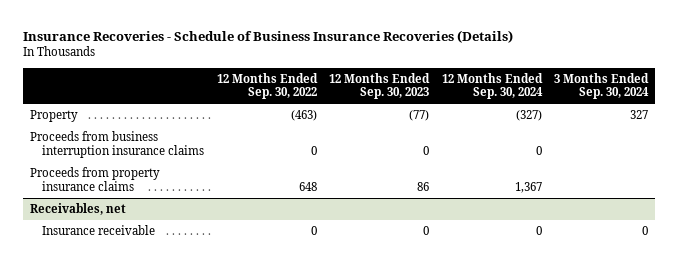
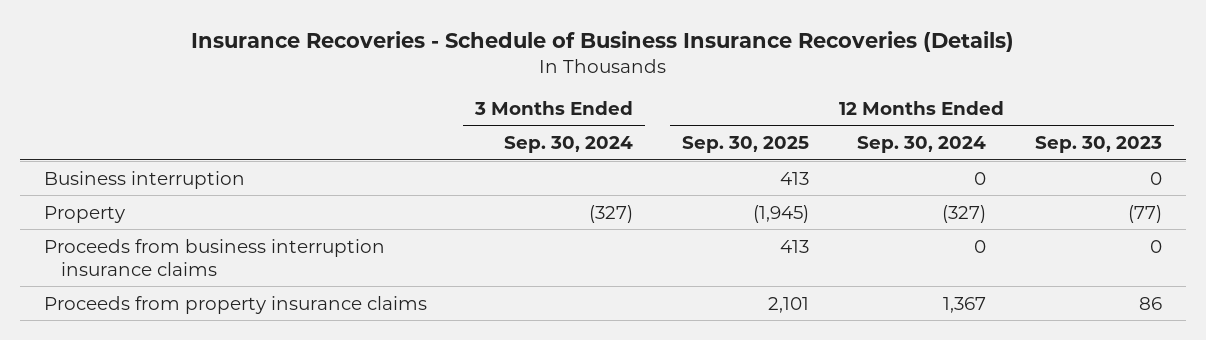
- | 12 Months Ended Sep. 30, 2022 | 12 Months Ended Sep. 30, 2023 | 12 Months Ended Sep. 30, 2024 | 3 Months Ended Sep. 30, 2024
+ | 3 Months Ended Sep. 30, 2024 | 12 Months Ended Sep. 30, 2025 | 12 Months Ended Sep. 30, 2024 | 12 Months Ended Sep. 30, 2023
- Property | (463) | (77) | (327) | 327
+ Business interruption | | 413 | 0 | 0
+ Property | (327) | (1,945) | (327) | (77)
- Receivables, net
- Insurance receivable | 0 | 0 | 0 | 0

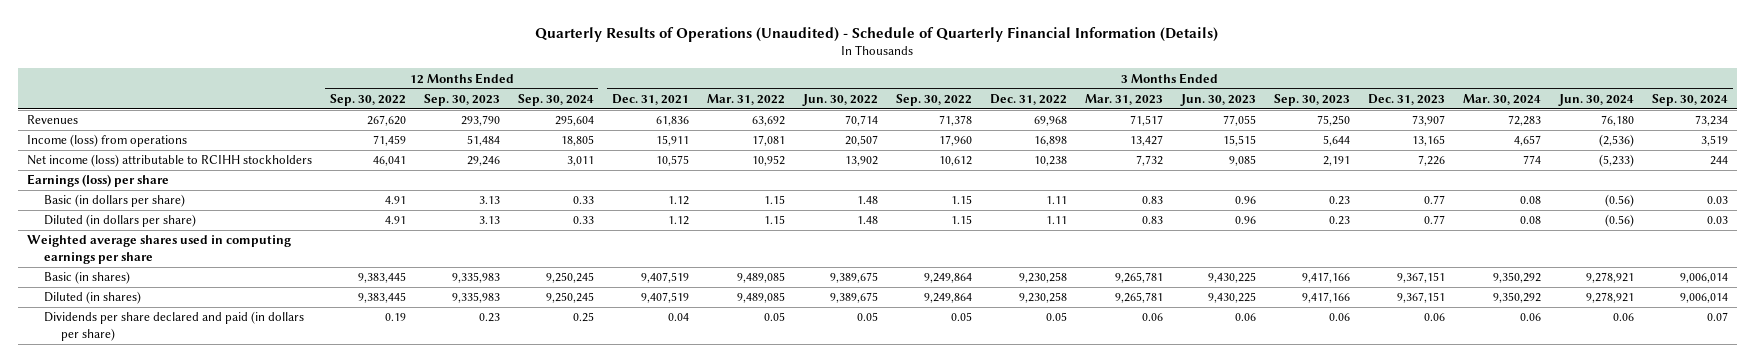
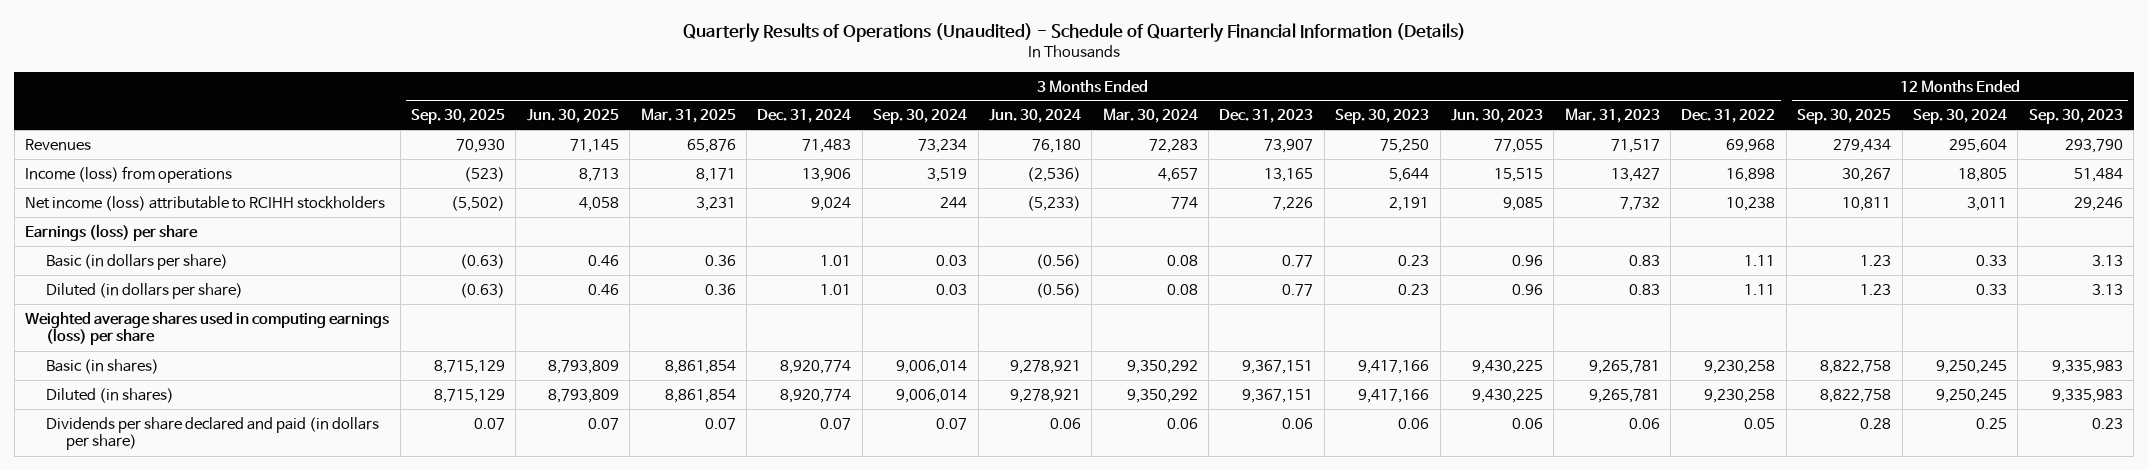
- | 12 Months Ended Sep. 30, 2022 | 12 Months Ended Sep. 30, 2023 | 12 Months Ended Sep. 30, 2024 | 3 Months Ended Dec. 31, 2021 | 3 Months Ended Mar. 31, 2022 | 3 Months Ended Jun. 30, 2022 | 3 Months Ended Sep. 30, 2022 | 3 Months Ended Dec. 31, 2022 | 3 Months Ended Mar. 31, 2023 | 3 Months Ended Jun. 30, 2023 | 3 Months Ended Sep. 30, 2023 | 3 Months Ended Dec. 31, 2023 | 3 Months Ended Mar. 30, 2024 | 3 Months Ended Jun. 30, 2024 | 3 Months Ended Sep. 30, 2024
+ | 3 Months Ended Sep. 30, 2025 | 3 Months Ended Jun. 30, 2025 | 3 Months Ended Mar. 31, 2025 | 3 Months Ended Dec. 31, 2024 | 3 Months Ended Sep. 30, 2024 | 3 Months Ended Jun. 30, 2024 | 3 Months Ended Mar. 30, 2024 | 3 Months Ended Dec. 31, 2023 | 3 Months Ended Sep. 30, 2023 | 3 Months Ended Jun. 30, 2023 | 3 Months Ended Mar. 31, 2023 | 3 Months Ended Dec. 31, 2022 | 12 Months Ended Sep. 30, 2025 | 12 Months Ended Sep. 30, 2024 | 12 Months Ended Sep. 30, 2023
- Weighted average shares used in computing earnings per share
+ Weighted average shares used in computing earnings (loss) per share

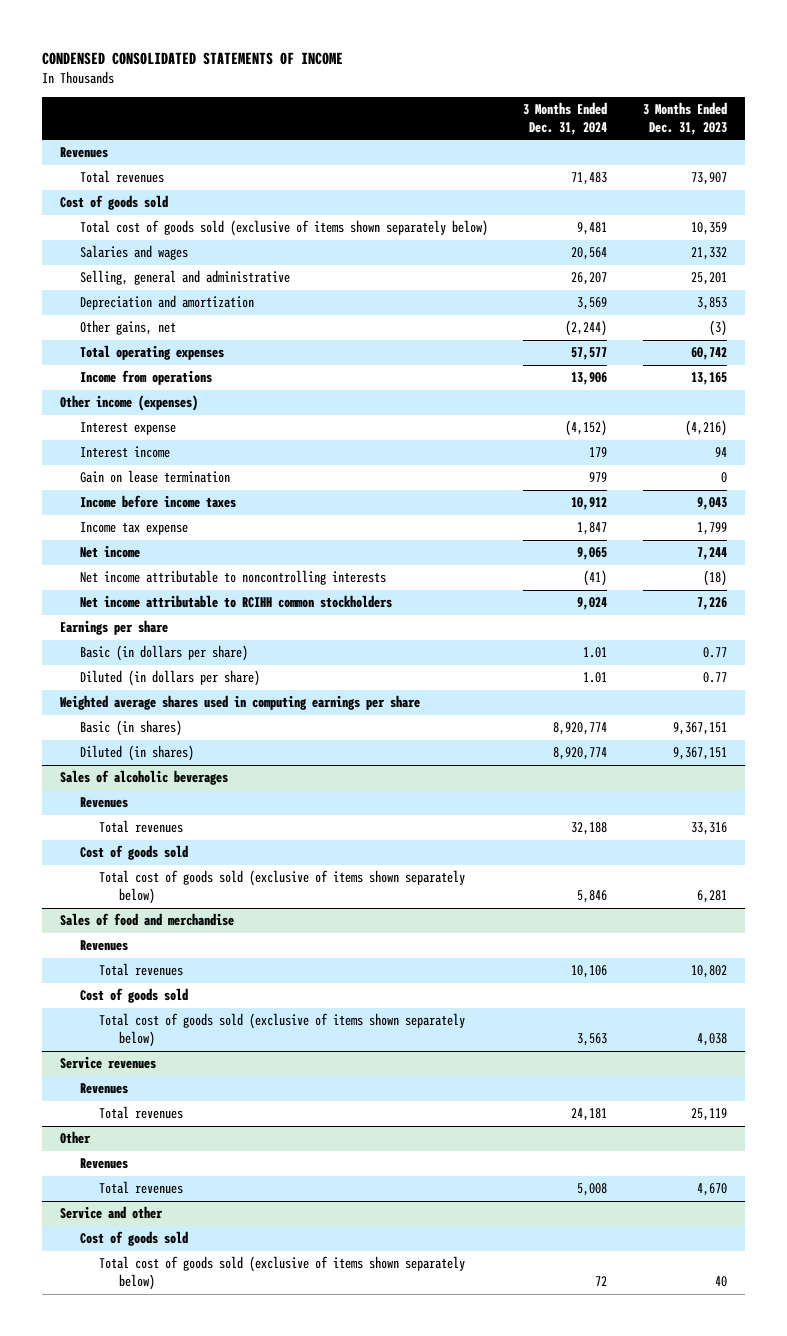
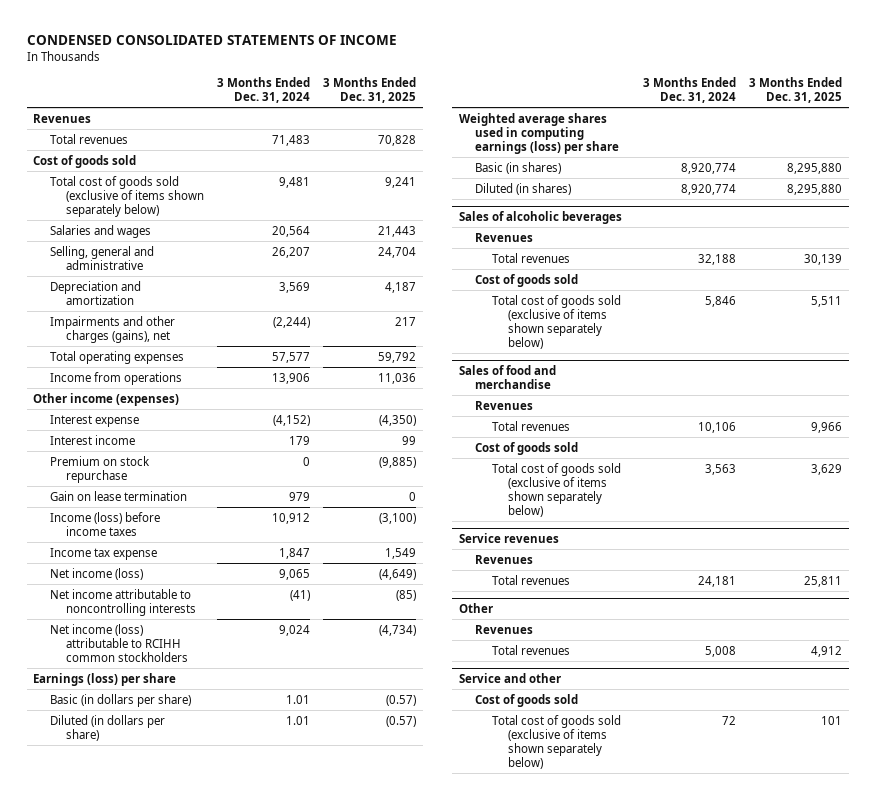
- | 3 Months Ended Dec. 31, 2024 | 3 Months Ended Dec. 31, 2023
+ | 3 Months Ended Dec. 31, 2024 | 3 Months Ended Dec. 31, 2025
- Other gains, net | (2,244) | (3)
+ Impairments and other charges (gains), net | (2,244) | 217
+ Premium on stock repurchase | 0 | (9,885)
- Income before income taxes | 10,912 | 9,043
+ Income (loss) before income taxes | 10,912 | (3,100)
- Net income | 9,065 | 7,244
+ Net income (loss) | 9,065 | (4,649)
- Net income attributable to RCIHH common stockholders | 9,024 | 7,226
- Earnings per share
+ Net income (loss) attributable to RCIHH common stockholders | 9,024 | (4,734)
+ Earnings (loss) per share
- Weighted average shares used in computing earnings per share
+ Weighted average shares used in computing earnings (loss) per share

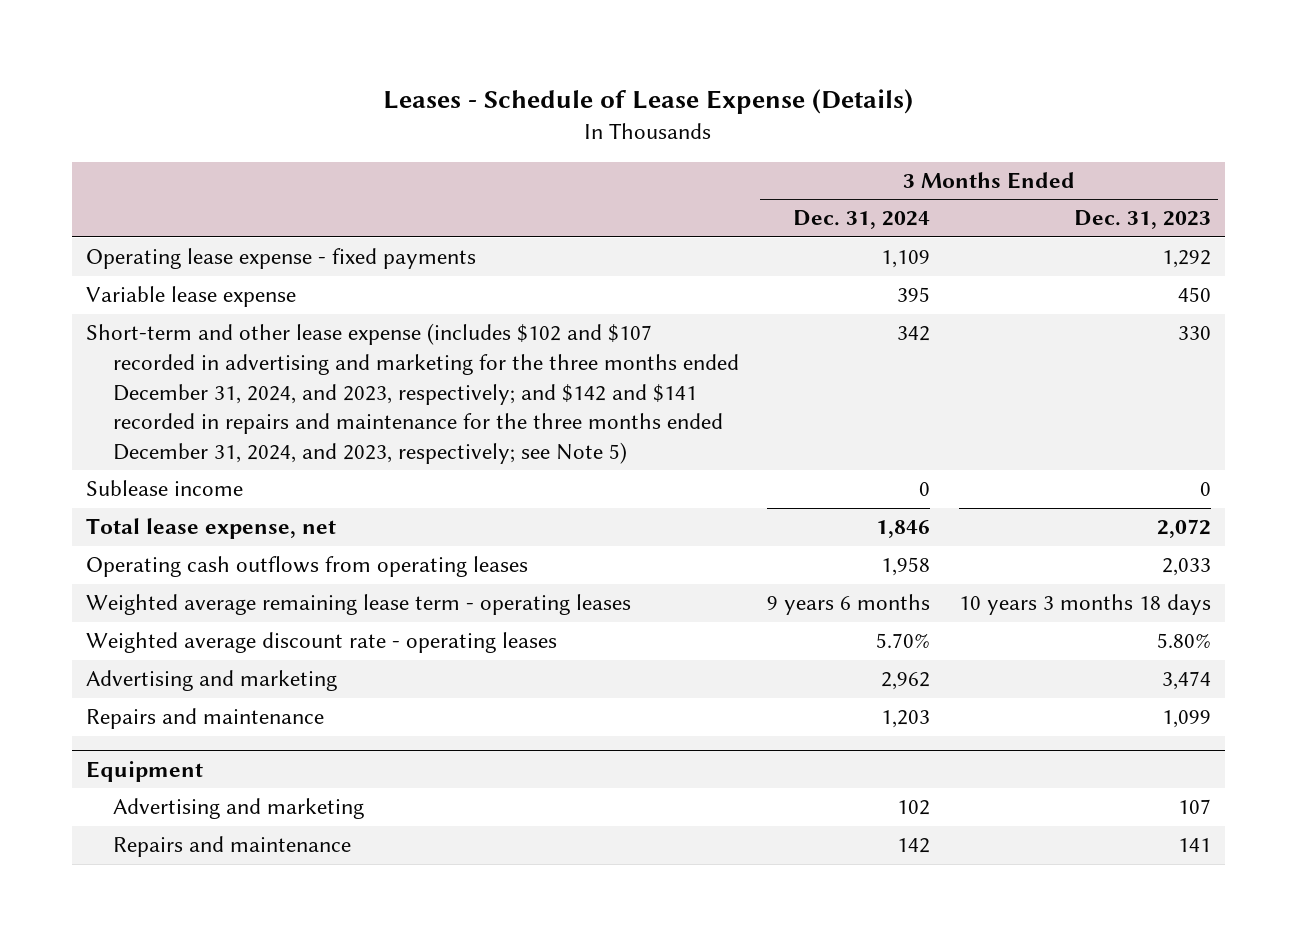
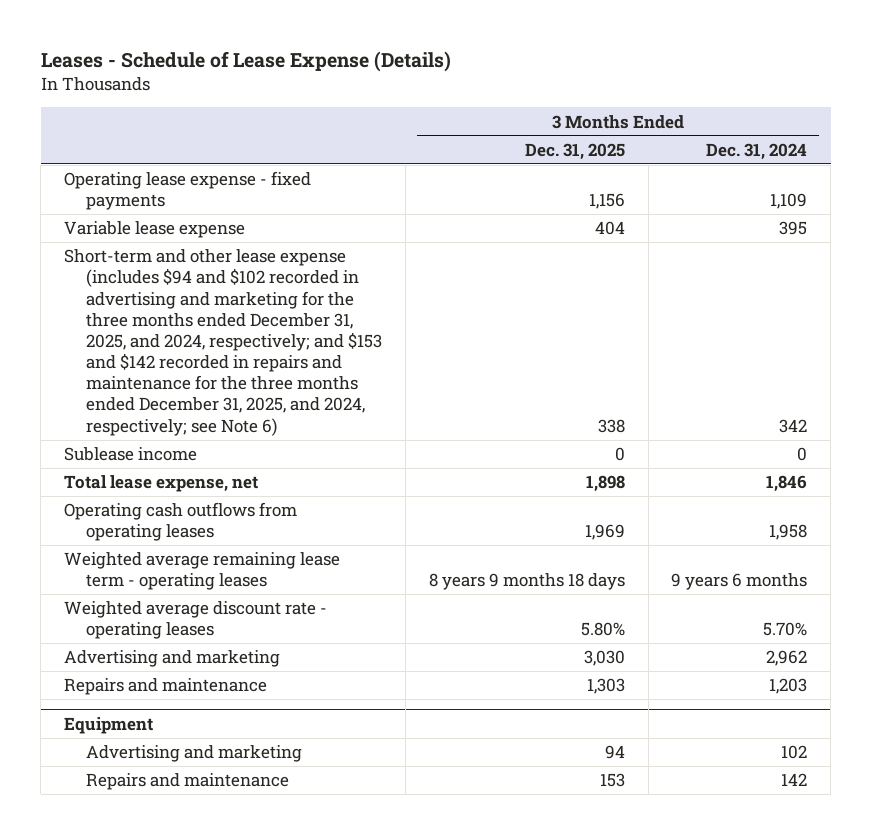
- | 3 Months Ended Dec. 31, 2024 | 3 Months Ended Dec. 31, 2023
+ | 3 Months Ended Dec. 31, 2025 | 3 Months Ended Dec. 31, 2024
- Short-term and other lease expense (includes $102 and $107 recorded in advertising and marketing for the three months ended December 31, 2024, and 2023, respectively; and $142 and $141 recorded in repairs and maintenance for the three months ended December 31, 2024, and 2023, respectively; see Note 5) | 342 | 330
+ Short-term and other lease expense (includes $94 and $102 recorded in advertising and marketing for the three months ended December 31, 2025, and 2024, respectively; and $153 and $142 recorded in repairs and maintenance for the three months ended December 31, 2025, and 2024, respectively; see Note 6) | 338 | 342

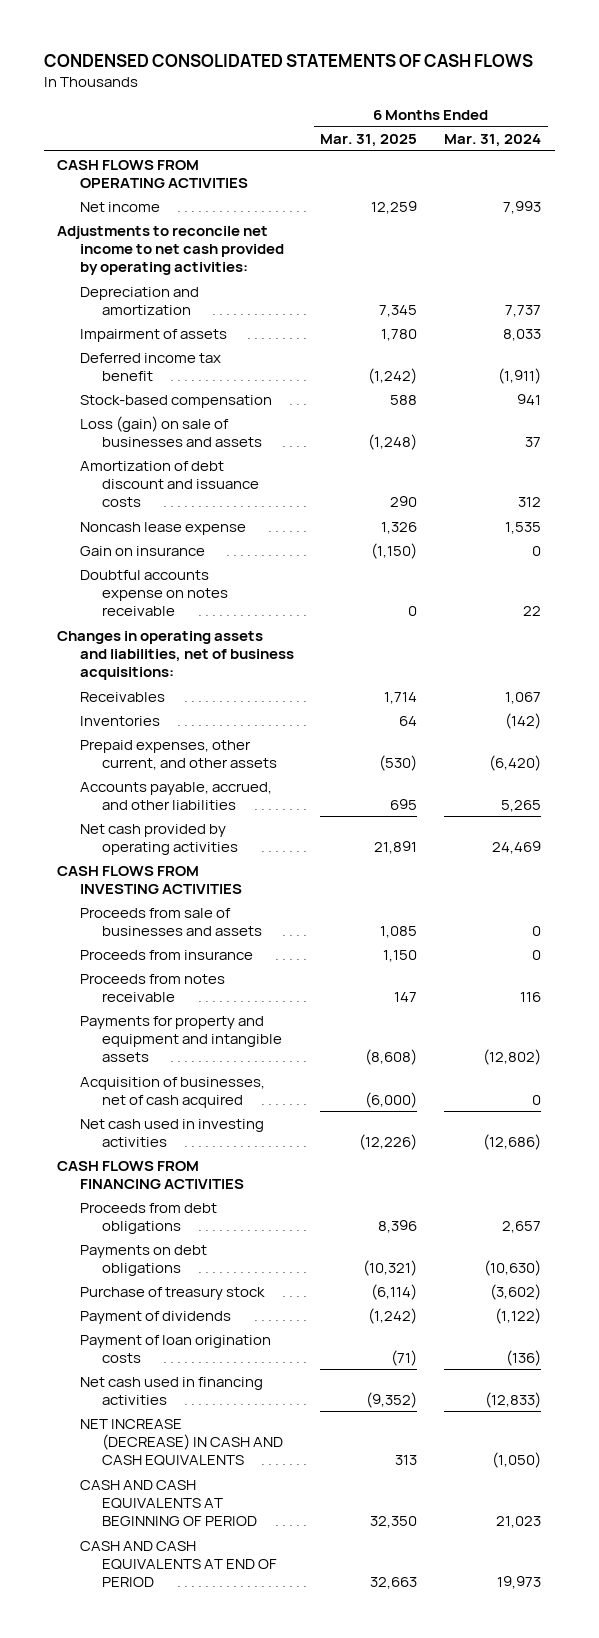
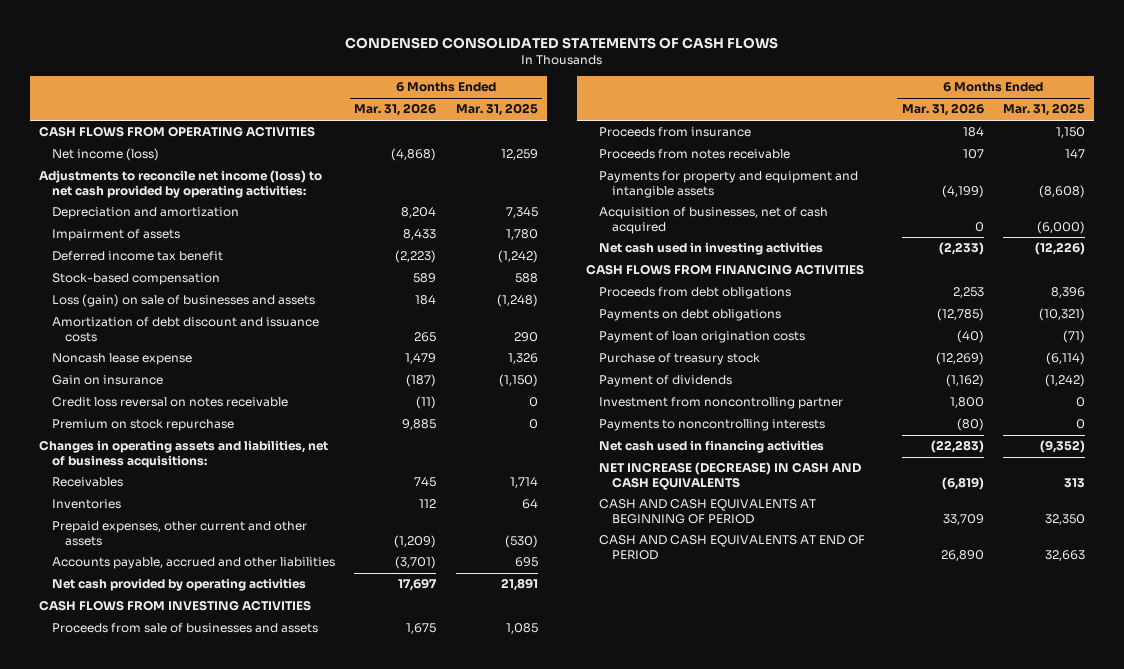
- | 6 Months Ended Mar. 31, 2025 | 6 Months Ended Mar. 31, 2024
+ | 6 Months Ended Mar. 31, 2026 | 6 Months Ended Mar. 31, 2025
- Net income | 12,259 | 7,993
- Adjustments to reconcile net income to net cash provided by operating activities:
+ Net income (loss) | (4,868) | 12,259
+ Adjustments to reconcile net income (loss) to net cash provided by operating activities:
- Doubtful accounts expense on notes receivable | 0 | 22
+ Credit loss reversal on notes receivable | (11) | 0
+ Premium on stock repurchase | 9,885 | 0
- Prepaid expenses, other current, and other assets | (530) | (6,420)
- Accounts payable, accrued, and other liabilities | 695 | 5,265
+ Prepaid expenses, other current and other assets | (1,209) | (530)
+ Accounts payable, accrued and other liabilities | (3,701) | 695
moved up: Payment of loan origination costs | (40) | (71)
+ Investment from noncontrolling partner | 1,800 | 0
+ Payments to noncontrolling interests | (80) | 0

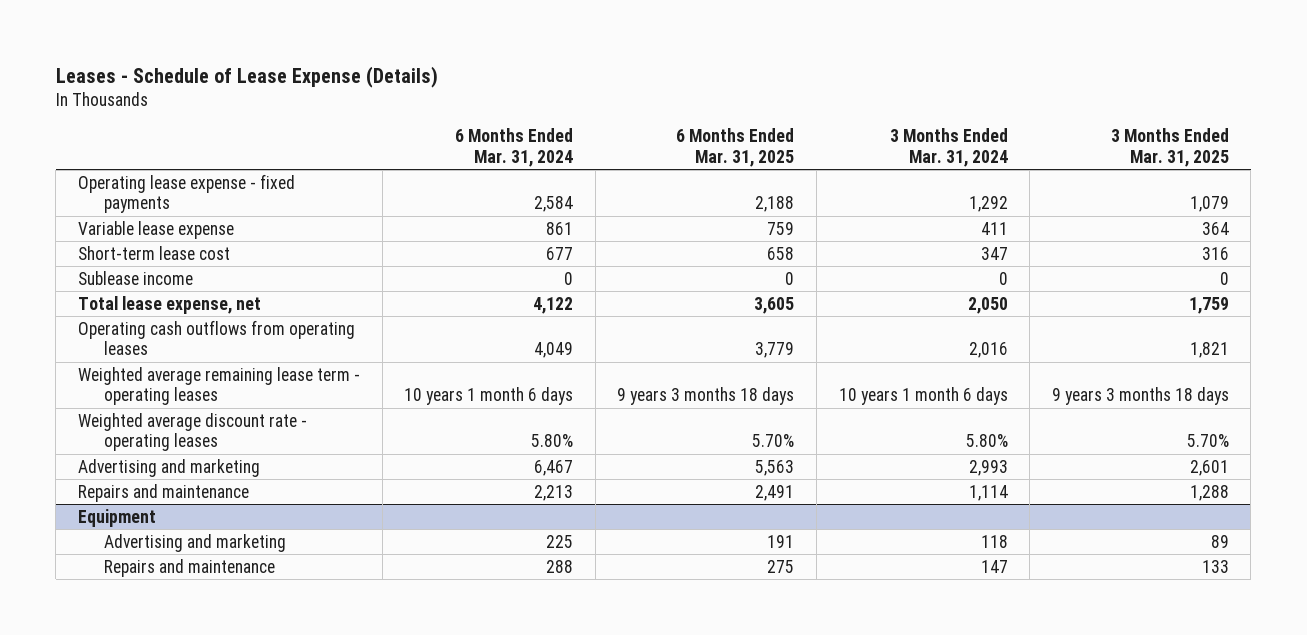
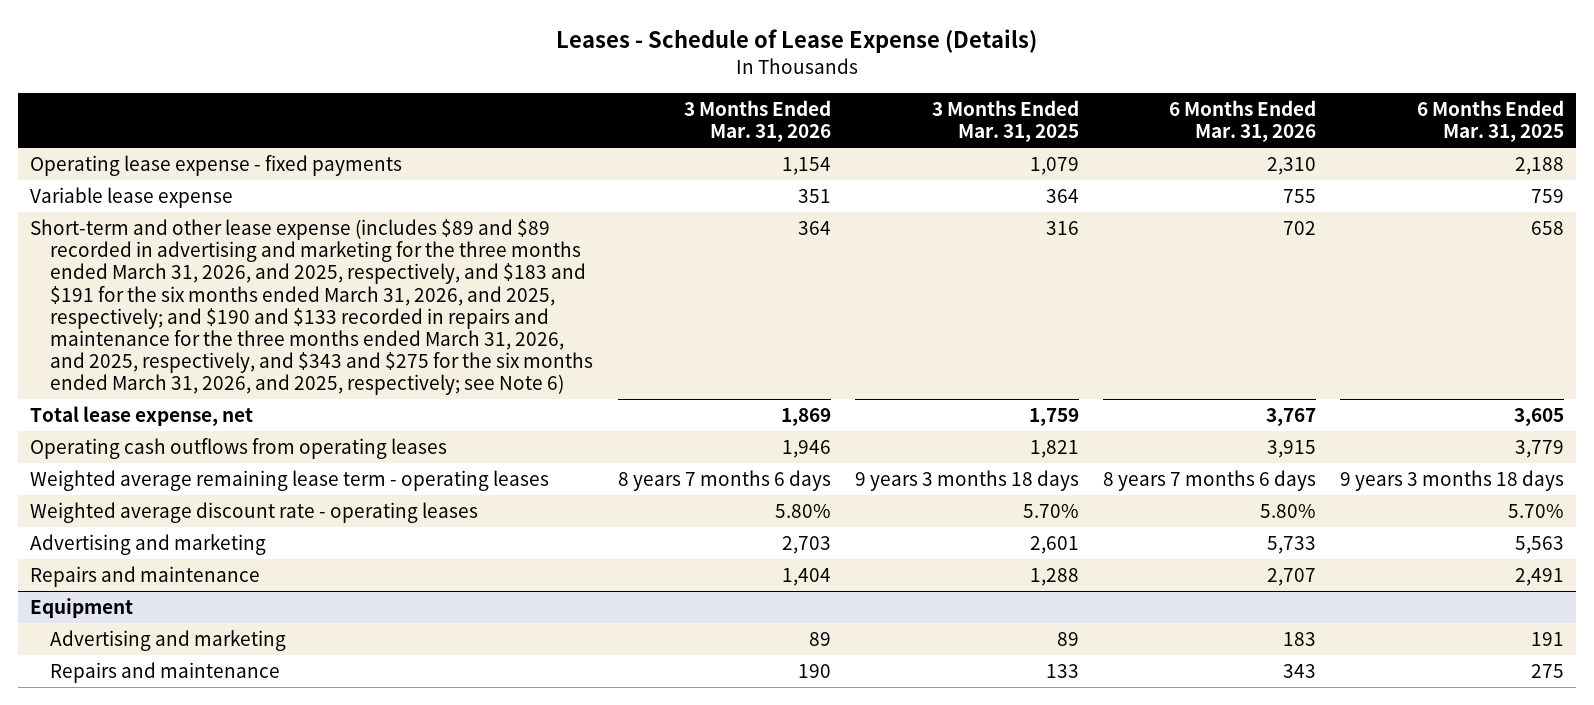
- | 6 Months Ended Mar. 31, 2024 | 6 Months Ended Mar. 31, 2025 | 3 Months Ended Mar. 31, 2024 | 3 Months Ended Mar. 31, 2025
+ | 3 Months Ended Mar. 31, 2026 | 3 Months Ended Mar. 31, 2025 | 6 Months Ended Mar. 31, 2026 | 6 Months Ended Mar. 31, 2025
- Short-term lease cost | 677 | 658 | 347 | 316
- Sublease income | 0 | 0 | 0 | 0
+ Short-term and other lease expense (includes $89 and $89 recorded in advertising and marketing for the three months ended March 31, 2026, and 2025, respectively, and $183 and $191 for the six months ended March 31, 2026, and 2025, respectively; and $190 and $133 recorded in repairs and maintenance for the three months ended March 31, 2026, and 2025, respectively, and $343 and $275 for the six months ended March 31, 2026, and 2025, respectively; see Note 6) | 364 | 316 | 702 | 658

